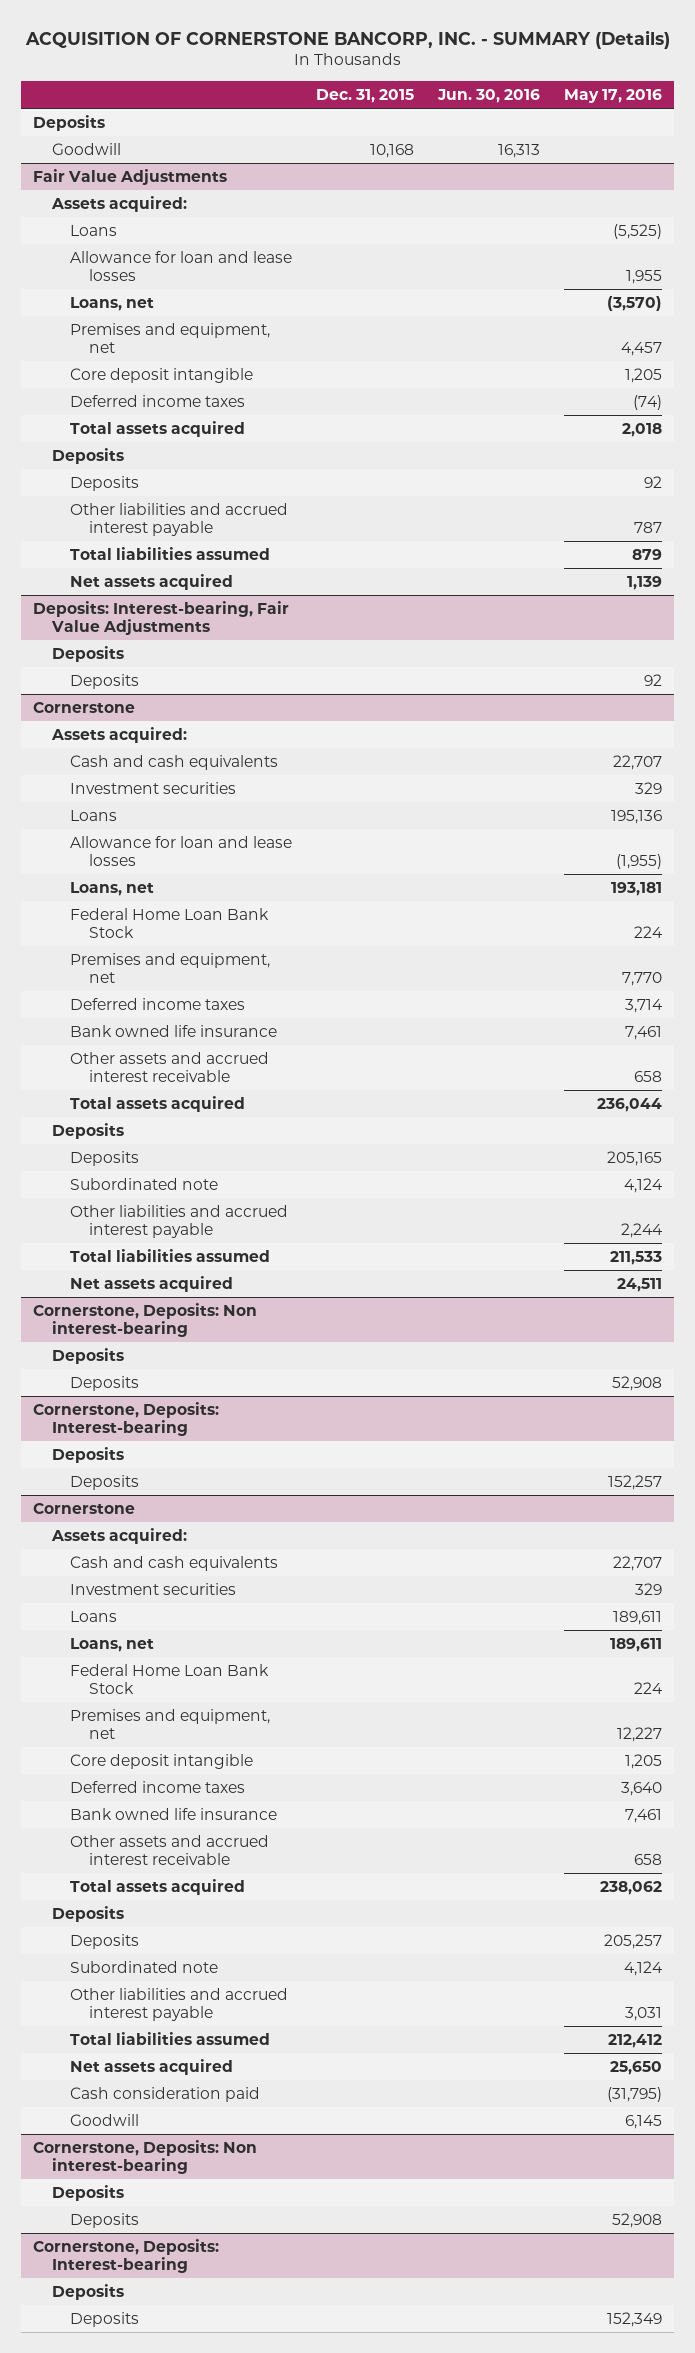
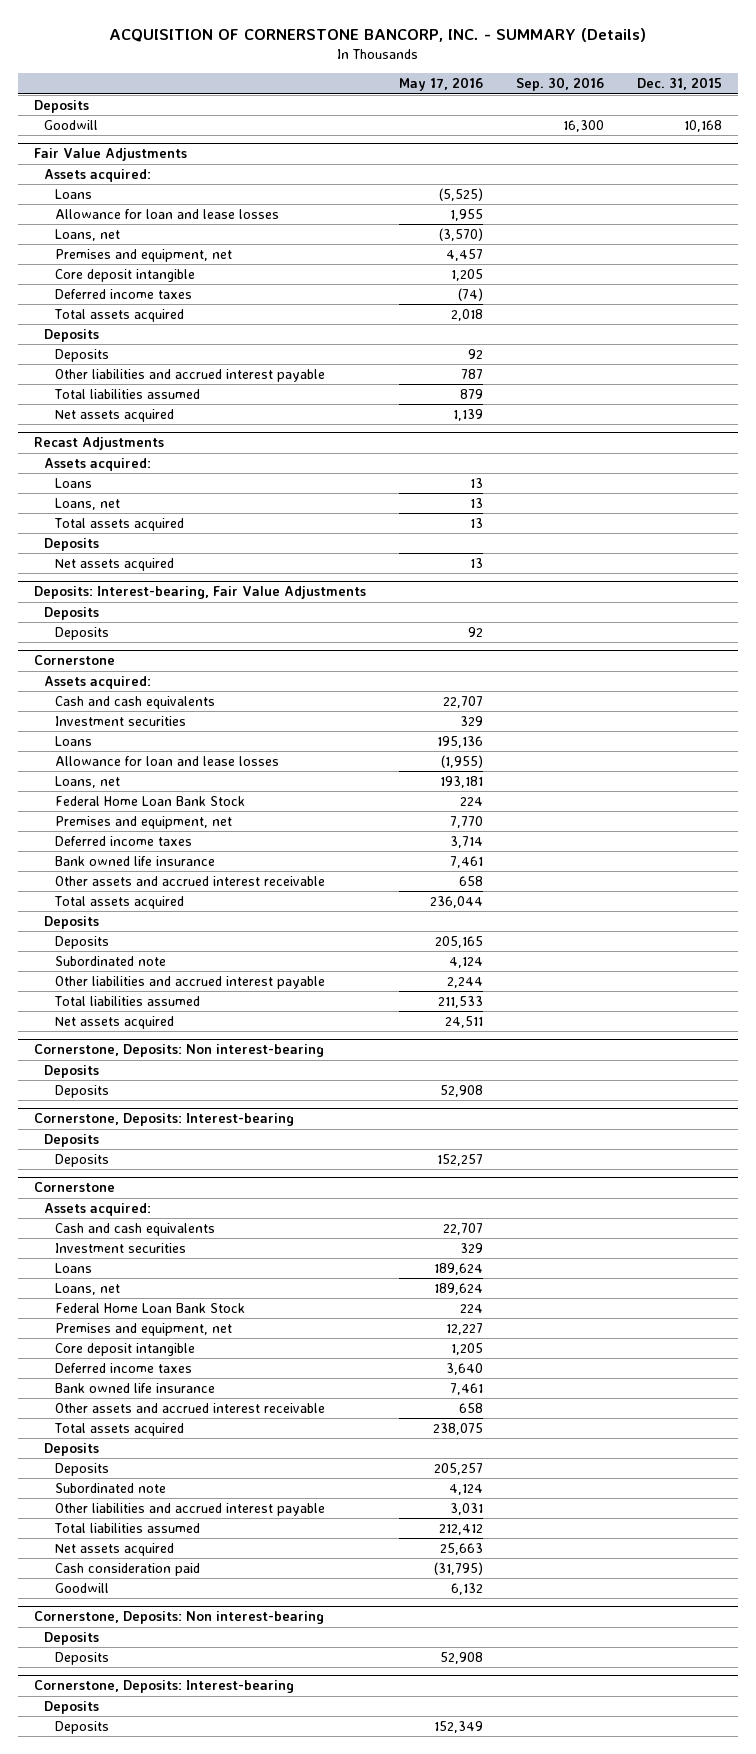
- | Dec. 31, 2015 | Jun. 30, 2016 | May 17, 2016
+ | May 17, 2016 | Sep. 30, 2016 | Dec. 31, 2015
+ Recast Adjustments
+ Assets acquired:
+ Loans | 13 | |
+ Loans, net | 13 | |
+ Total assets acquired | 13 | |
+ Deposits
+ Net assets acquired | 13 | |
@ Cornerstone
- Loans | | | 189,611
- Loans, net | | | 189,611
+ Loans | 189,624 | |
+ Loans, net | 189,624 | |
- Total assets acquired | | | 238,062
+ Total assets acquired | 238,075 | |
- Net assets acquired | | | 25,650
+ Net assets acquired | 25,663 | |
- Goodwill | | | 6,145
+ Goodwill | 6,132 | |

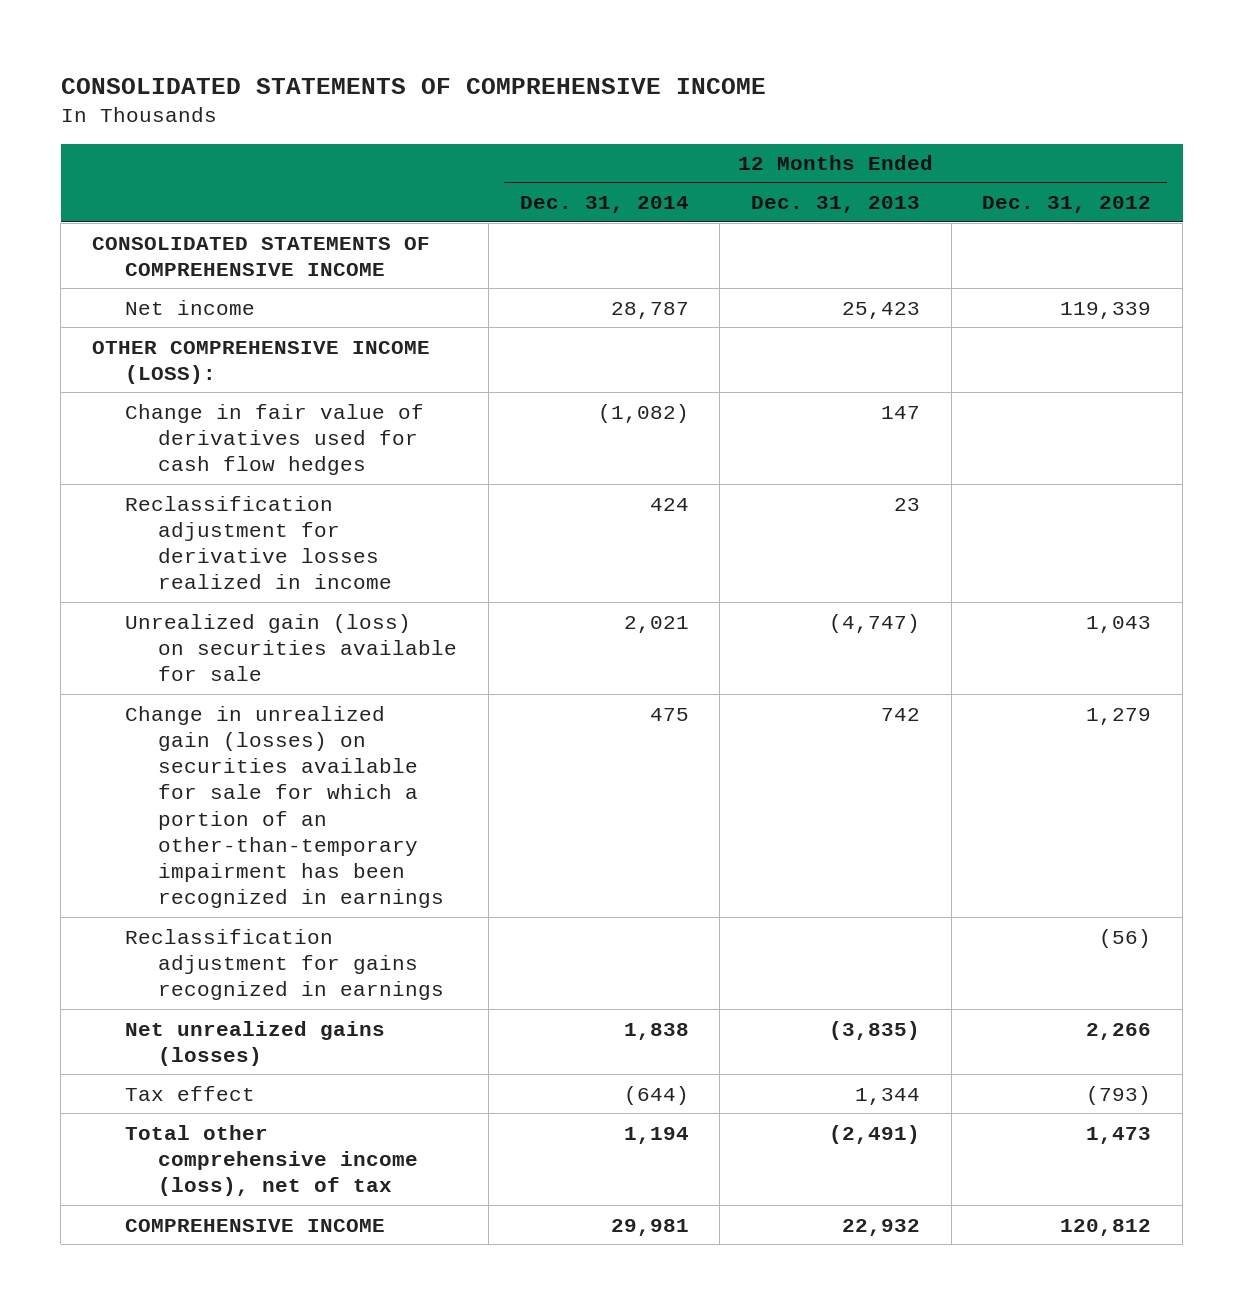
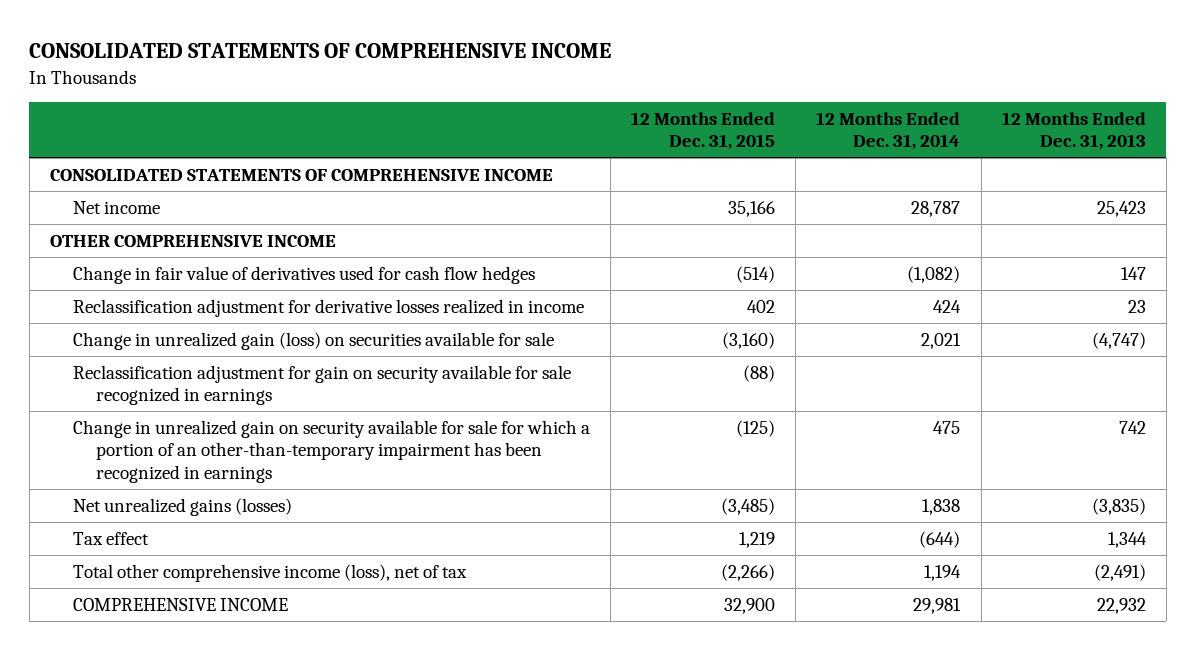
- | 12 Months Ended Dec. 31, 2014 | 12 Months Ended Dec. 31, 2013 | 12 Months Ended Dec. 31, 2012
+ | 12 Months Ended Dec. 31, 2015 | 12 Months Ended Dec. 31, 2014 | 12 Months Ended Dec. 31, 2013
- OTHER COMPREHENSIVE INCOME (LOSS):
+ OTHER COMPREHENSIVE INCOME
- Unrealized gain (loss) on securities available for sale | 2,021 | (4,747) | 1,043
- Change in unrealized gain (losses) on securities available for sale for which a portion of an other-than-temporary impairment has been recognized in earnings | 475 | 742 | 1,279
- Reclassification adjustment for gains recognized in earnings | | | (56)
+ Change in unrealized gain (loss) on securities available for sale | (3,160) | 2,021 | (4,747)
+ Reclassification adjustment for gain on security available for sale recognized in earnings | (88) | |
+ Change in unrealized gain on security available for sale for which a portion of an other-than-temporary impairment has been recognized in earnings | (125) | 475 | 742

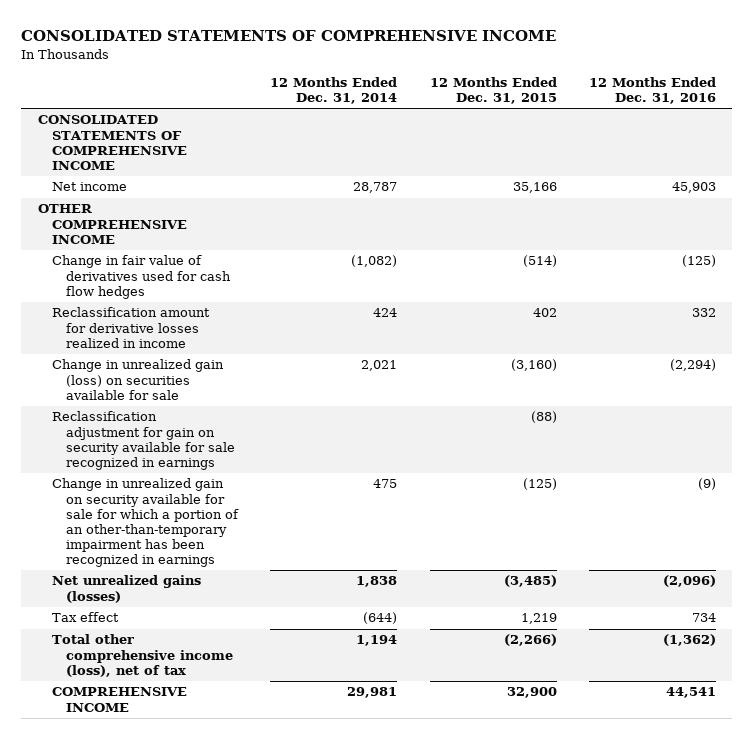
- | 12 Months Ended Dec. 31, 2015 | 12 Months Ended Dec. 31, 2014 | 12 Months Ended Dec. 31, 2013
+ | 12 Months Ended Dec. 31, 2014 | 12 Months Ended Dec. 31, 2015 | 12 Months Ended Dec. 31, 2016
- Reclassification adjustment for derivative losses realized in income | 402 | 424 | 23
+ Reclassification amount for derivative losses realized in income | 424 | 402 | 332

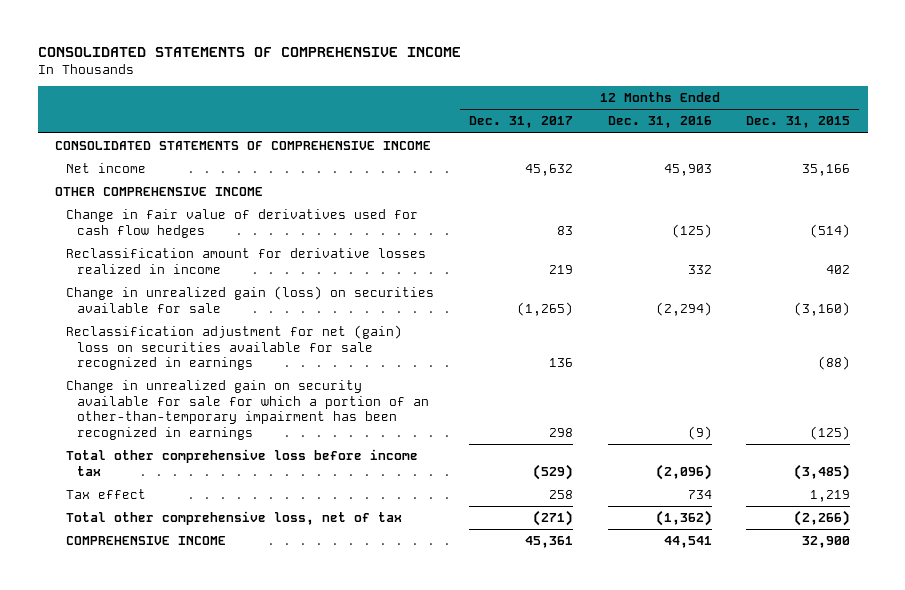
- | 12 Months Ended Dec. 31, 2014 | 12 Months Ended Dec. 31, 2015 | 12 Months Ended Dec. 31, 2016
+ | 12 Months Ended Dec. 31, 2017 | 12 Months Ended Dec. 31, 2016 | 12 Months Ended Dec. 31, 2015
- Reclassification adjustment for gain on security available for sale recognized in earnings | | (88) |
+ Reclassification adjustment for net (gain) loss on securities available for sale recognized in earnings | 136 | | (88)
- Net unrealized gains (losses) | 1,838 | (3,485) | (2,096)
+ Total other comprehensive loss before income tax | (529) | (2,096) | (3,485)
- Total other comprehensive income (loss), net of tax | 1,194 | (2,266) | (1,362)
+ Total other comprehensive loss, net of tax | (271) | (1,362) | (2,266)

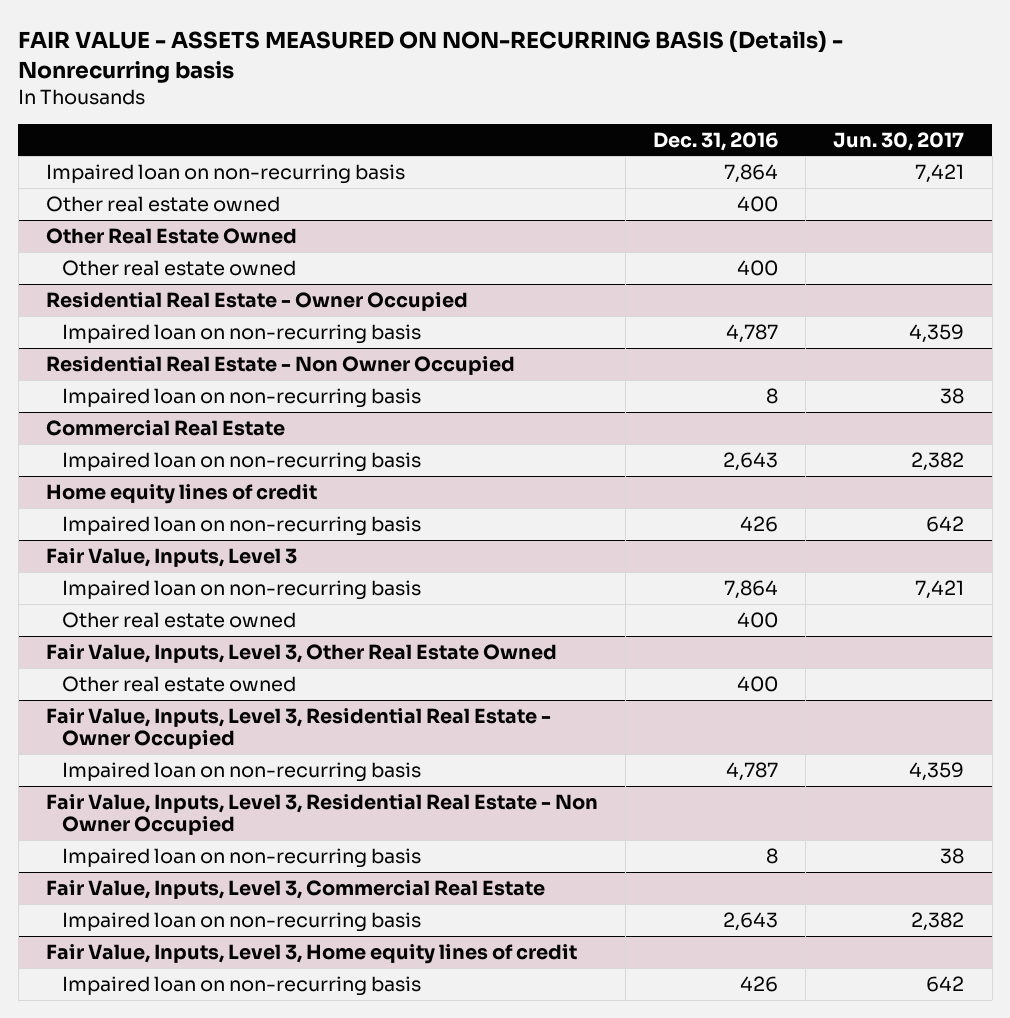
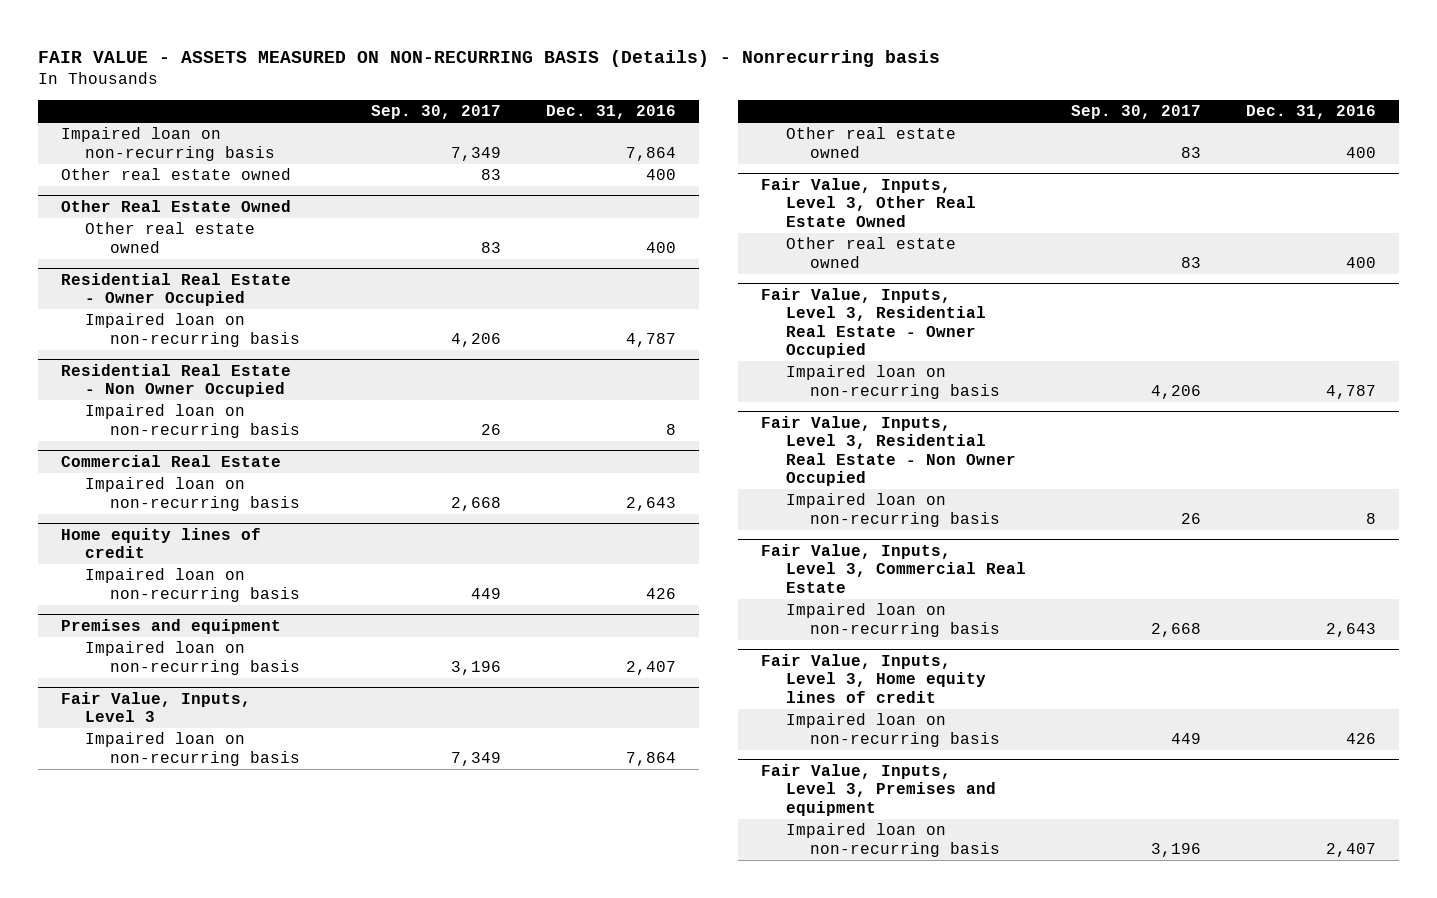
- | Dec. 31, 2016 | Jun. 30, 2017
+ | Sep. 30, 2017 | Dec. 31, 2016
+ Premises and equipment
+ Impaired loan on non-recurring basis | 3,196 | 2,407
+ Fair Value, Inputs, Level 3, Premises and equipment
+ Impaired loan on non-recurring basis | 3,196 | 2,407

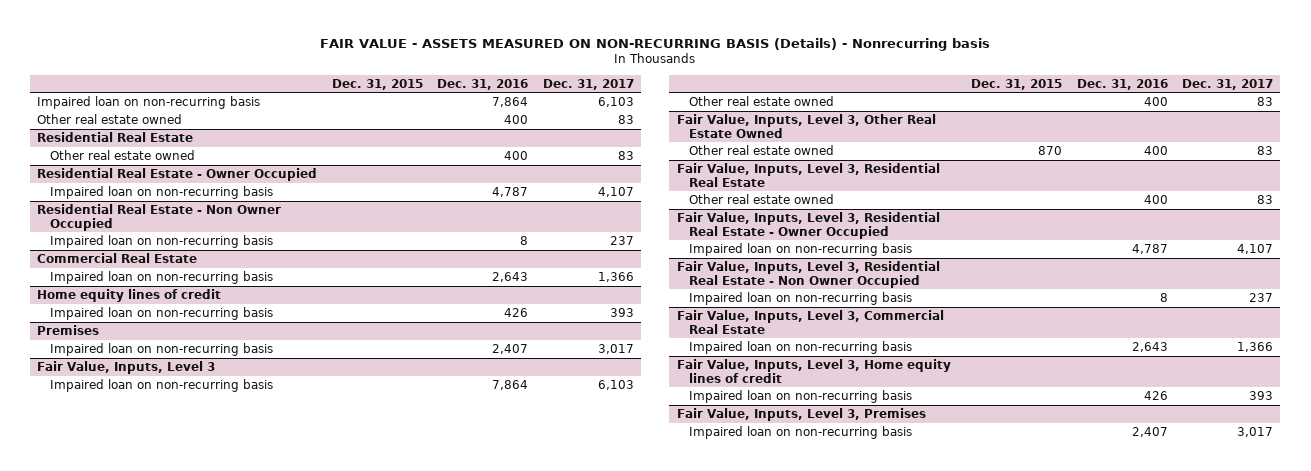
- | Sep. 30, 2017 | Dec. 31, 2016
+ | Dec. 31, 2015 | Dec. 31, 2016 | Dec. 31, 2017
- Other Real Estate Owned
+ Residential Real Estate
- Premises and equipment
+ Premises
+ Fair Value, Inputs, Level 3, Residential Real Estate
+ Other real estate owned | | 400 | 83
- Fair Value, Inputs, Level 3, Premises and equipment
+ Fair Value, Inputs, Level 3, Premises

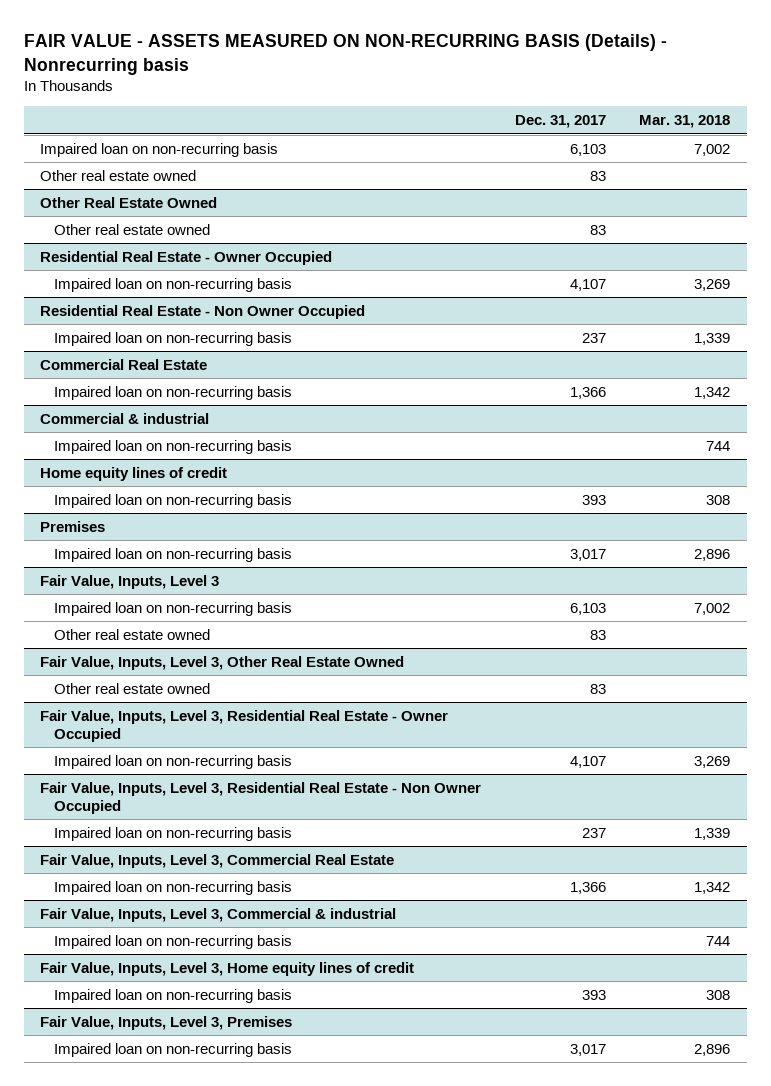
- | Dec. 31, 2015 | Dec. 31, 2016 | Dec. 31, 2017
+ | Dec. 31, 2017 | Mar. 31, 2018
- Residential Real Estate
+ Other Real Estate Owned
+ Commercial & industrial
+ Impaired loan on non-recurring basis | | 744
- Fair Value, Inputs, Level 3, Residential Real Estate
- Other real estate owned | | 400 | 83
+ Fair Value, Inputs, Level 3, Commercial & industrial
+ Impaired loan on non-recurring basis | | 744

